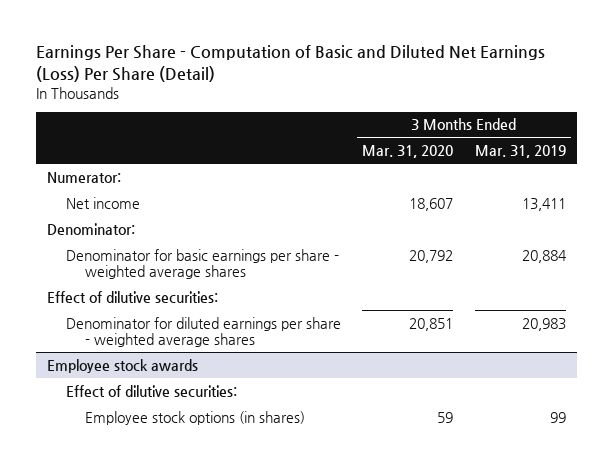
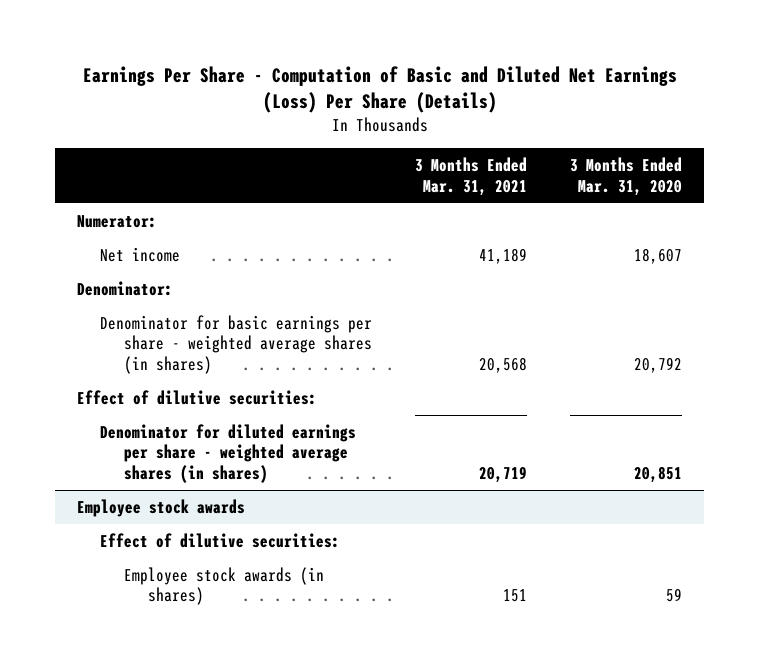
- Earnings Per Share - Computation of Basic and Diluted Net Earnings (Loss) Per Share (Detail)
+ Earnings Per Share - Computation of Basic and Diluted Net Earnings (Loss) Per Share (Details)
- | 3 Months Ended Mar. 31, 2020 | 3 Months Ended Mar. 31, 2019
+ | 3 Months Ended Mar. 31, 2021 | 3 Months Ended Mar. 31, 2020
- Denominator for basic earnings per share - weighted average shares | 20,792 | 20,884
+ Denominator for basic earnings per share - weighted average shares (in shares) | 20,568 | 20,792
- Denominator for diluted earnings per share - weighted average shares | 20,851 | 20,983
+ Denominator for diluted earnings per share - weighted average shares (in shares) | 20,719 | 20,851
@ Employee stock awards
- Employee stock options (in shares) | 59 | 99
+ Employee stock awards (in shares) | 151 | 59

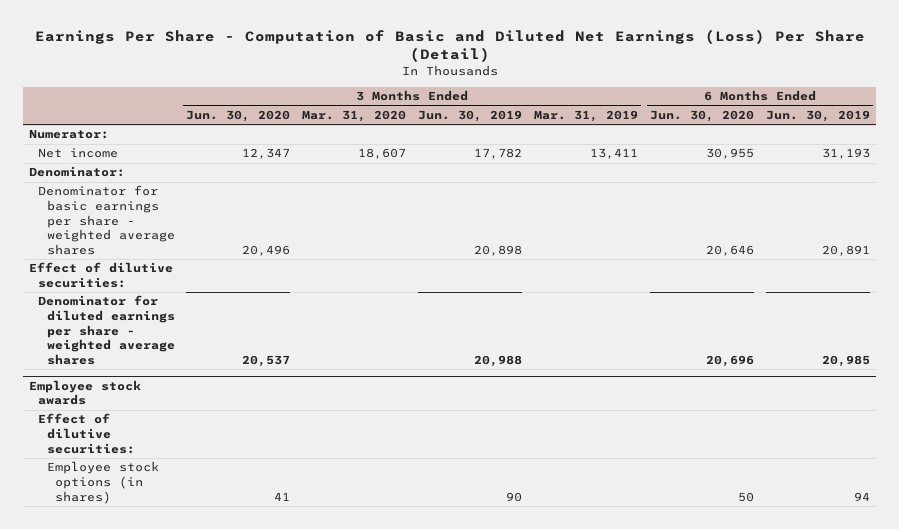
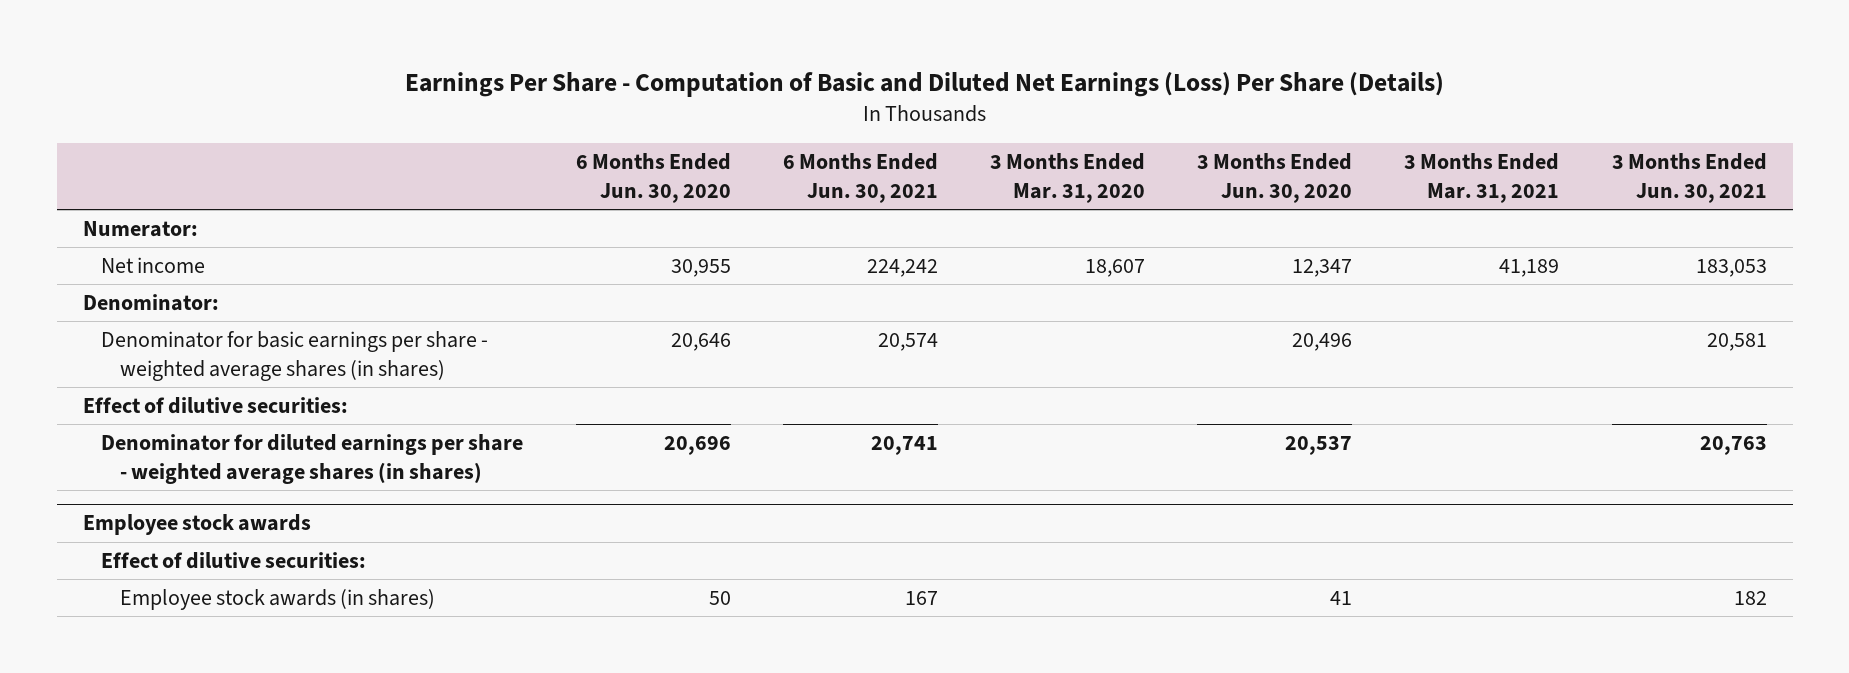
- Earnings Per Share - Computation of Basic and Diluted Net Earnings (Loss) Per Share (Detail)
+ Earnings Per Share - Computation of Basic and Diluted Net Earnings (Loss) Per Share (Details)
- | 3 Months Ended Jun. 30, 2020 | 3 Months Ended Mar. 31, 2020 | 3 Months Ended Jun. 30, 2019 | 3 Months Ended Mar. 31, 2019 | 6 Months Ended Jun. 30, 2020 | 6 Months Ended Jun. 30, 2019
+ | 6 Months Ended Jun. 30, 2020 | 6 Months Ended Jun. 30, 2021 | 3 Months Ended Mar. 31, 2020 | 3 Months Ended Jun. 30, 2020 | 3 Months Ended Mar. 31, 2021 | 3 Months Ended Jun. 30, 2021
- Denominator for basic earnings per share - weighted average shares | 20,496 | | 20,898 | | 20,646 | 20,891
+ Denominator for basic earnings per share - weighted average shares (in shares) | 20,646 | 20,574 | | 20,496 | | 20,581
- Denominator for diluted earnings per share - weighted average shares | 20,537 | | 20,988 | | 20,696 | 20,985
+ Denominator for diluted earnings per share - weighted average shares (in shares) | 20,696 | 20,741 | | 20,537 | | 20,763
@ Employee stock awards
- Employee stock options (in shares) | 41 | | 90 | | 50 | 94
+ Employee stock awards (in shares) | 50 | 167 | | 41 | | 182

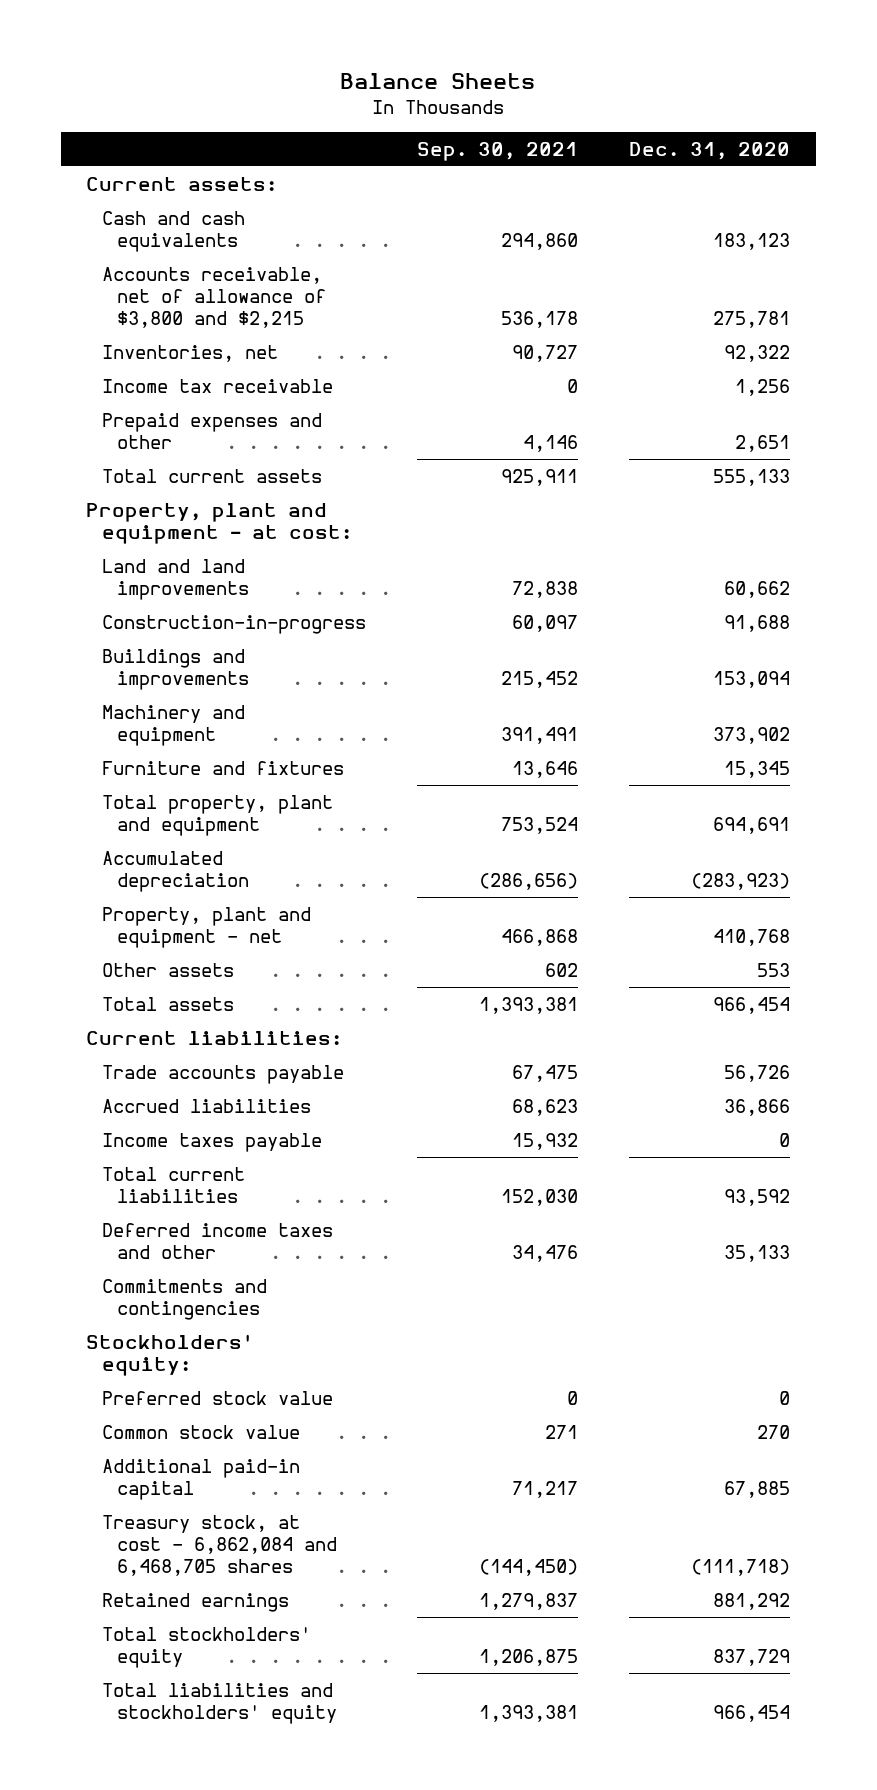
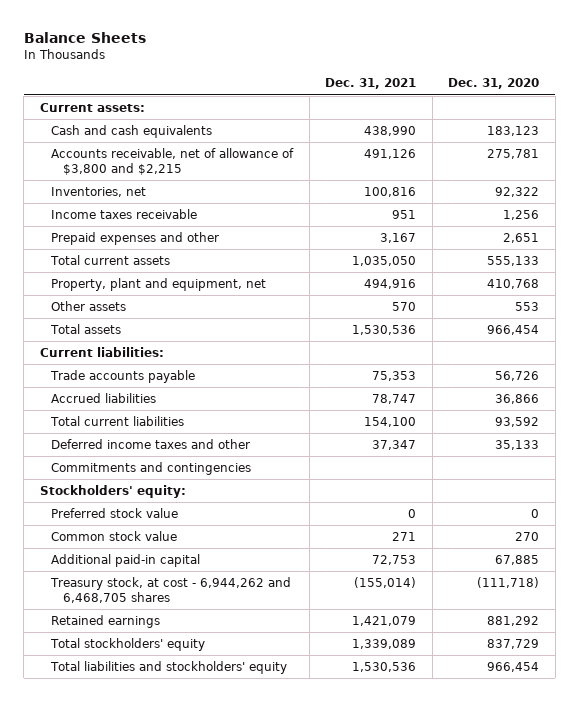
- | Sep. 30, 2021 | Dec. 31, 2020
+ | Dec. 31, 2021 | Dec. 31, 2020
- Income tax receivable | 0 | 1,256
+ Income taxes receivable | 951 | 1,256
- Property, plant and equipment - at cost:
- Land and land improvements | 72,838 | 60,662
- Construction-in-progress | 60,097 | 91,688
- Buildings and improvements | 215,452 | 153,094
- Machinery and equipment | 391,491 | 373,902
- Furniture and fixtures | 13,646 | 15,345
- Total property, plant and equipment | 753,524 | 694,691
- Accumulated depreciation | (286,656) | (283,923)
- Property, plant and equipment - net | 466,868 | 410,768
+ Property, plant and equipment, net | 494,916 | 410,768
- Income taxes payable | 15,932 | 0
- Treasury stock, at cost - 6,862,084 and 6,468,705 shares | (144,450) | (111,718)
+ Treasury stock, at cost - 6,944,262 and 6,468,705 shares | (155,014) | (111,718)

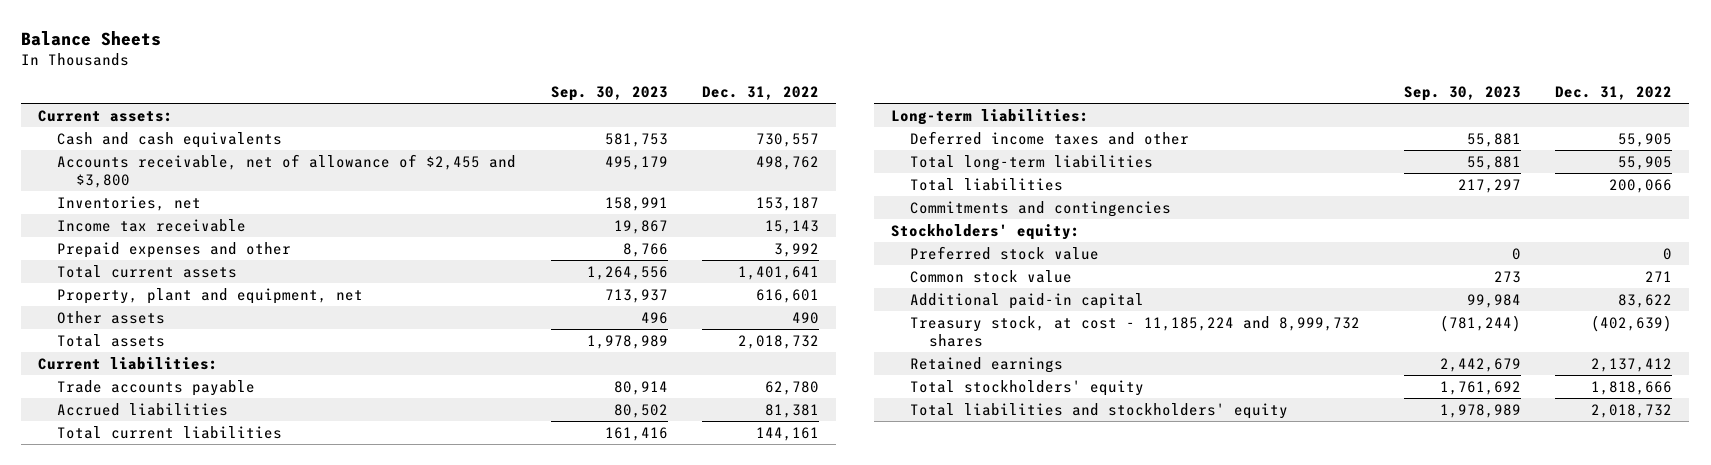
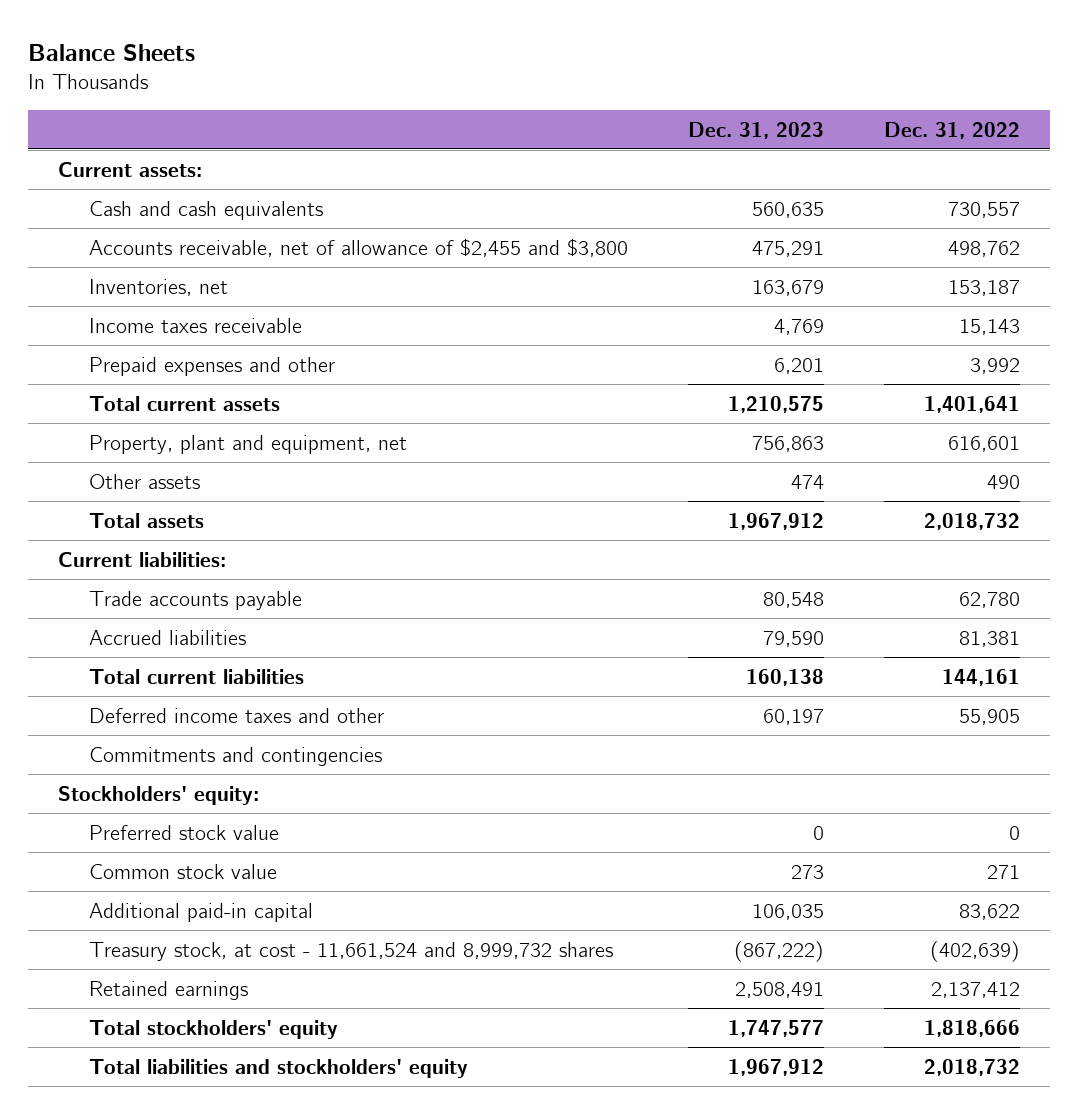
- | Sep. 30, 2023 | Dec. 31, 2022
+ | Dec. 31, 2023 | Dec. 31, 2022
- Income tax receivable | 19,867 | 15,143
+ Income taxes receivable | 4,769 | 15,143
- Long-term liabilities:
- Total long-term liabilities | 55,881 | 55,905
- Total liabilities | 217,297 | 200,066
- Treasury stock, at cost - 11,185,224 and 8,999,732 shares | (781,244) | (402,639)
+ Treasury stock, at cost - 11,661,524 and 8,999,732 shares | (867,222) | (402,639)

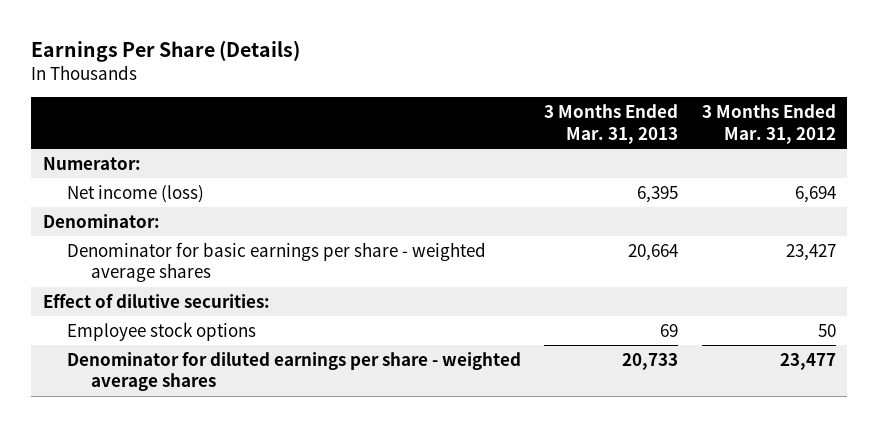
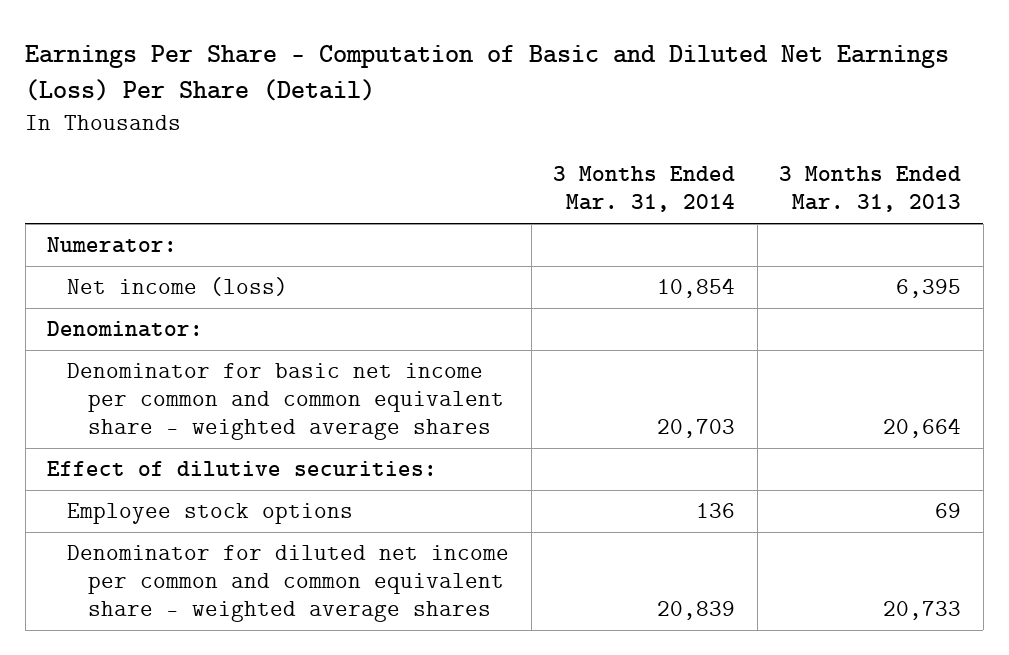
- Earnings Per Share (Details)
+ Earnings Per Share - Computation of Basic and Diluted Net Earnings (Loss) Per Share (Detail)
- | 3 Months Ended Mar. 31, 2013 | 3 Months Ended Mar. 31, 2012
+ | 3 Months Ended Mar. 31, 2014 | 3 Months Ended Mar. 31, 2013
- Denominator for basic earnings per share - weighted average shares | 20,664 | 23,427
+ Denominator for basic net income per common and common equivalent share - weighted average shares | 20,703 | 20,664
- Denominator for diluted earnings per share - weighted average shares | 20,733 | 23,477
+ Denominator for diluted net income per common and common equivalent share - weighted average shares | 20,839 | 20,733

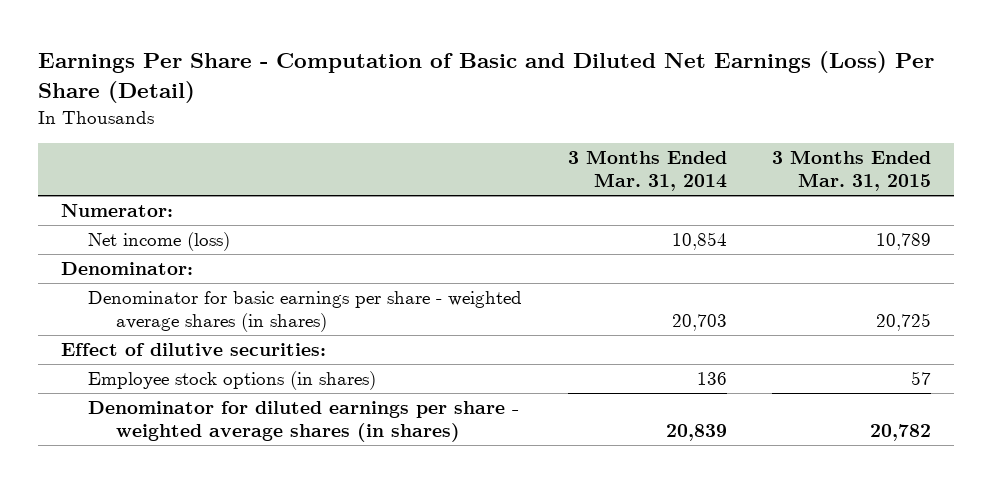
- | 3 Months Ended Mar. 31, 2014 | 3 Months Ended Mar. 31, 2013
+ | 3 Months Ended Mar. 31, 2014 | 3 Months Ended Mar. 31, 2015
- Denominator for basic net income per common and common equivalent share - weighted average shares | 20,703 | 20,664
+ Denominator for basic earnings per share - weighted average shares (in shares) | 20,703 | 20,725
- Employee stock options | 136 | 69
- Denominator for diluted net income per common and common equivalent share - weighted average shares | 20,839 | 20,733
+ Employee stock options (in shares) | 136 | 57
+ Denominator for diluted earnings per share - weighted average shares (in shares) | 20,839 | 20,782

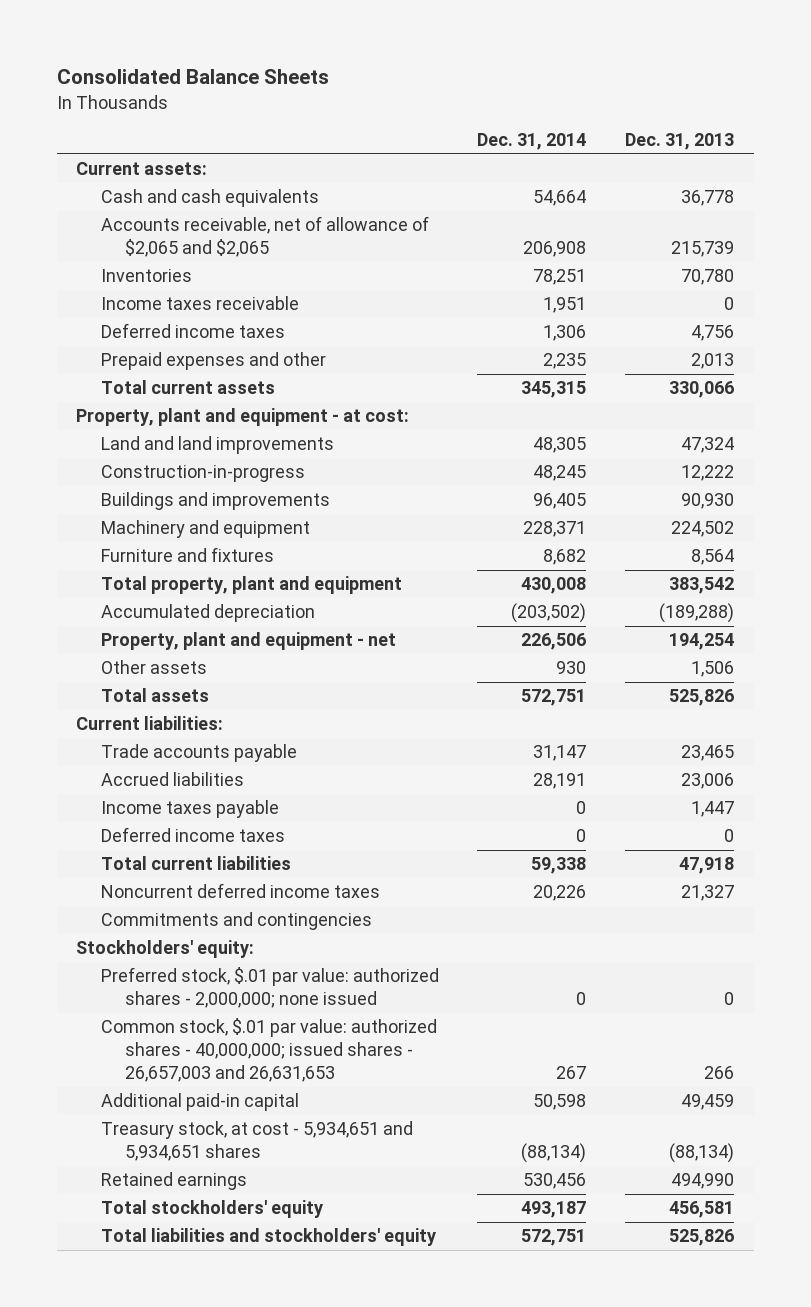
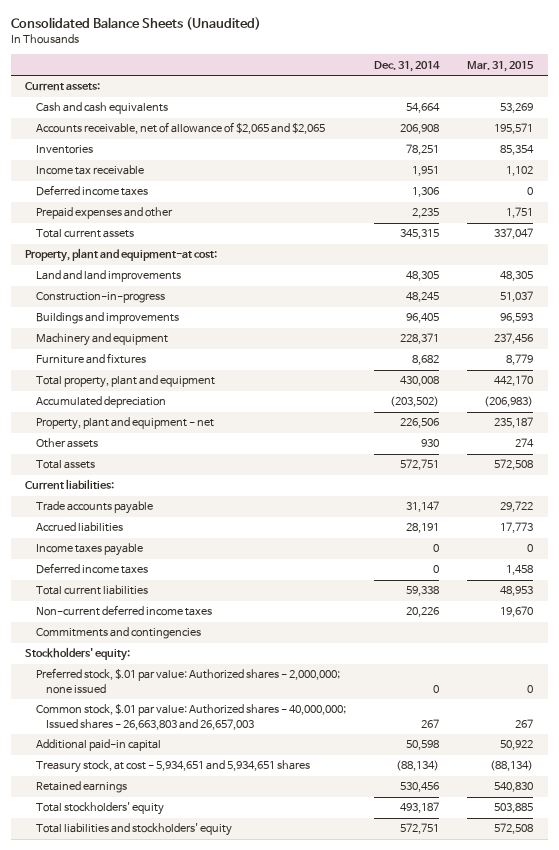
- Consolidated Balance Sheets
+ Consolidated Balance Sheets (Unaudited)
- | Dec. 31, 2014 | Dec. 31, 2013
+ | Dec. 31, 2014 | Mar. 31, 2015
- Income taxes receivable | 1,951 | 0
+ Income tax receivable | 1,951 | 1,102
- Property, plant and equipment - at cost:
+ Property, plant and equipment-at cost:
- Noncurrent deferred income taxes | 20,226 | 21,327
+ Non-current deferred income taxes | 20,226 | 19,670
- Preferred stock, $.01 par value: authorized shares - 2,000,000; none issued | 0 | 0
- Common stock, $.01 par value: authorized shares - 40,000,000; issued shares - 26,657,003 and 26,631,653 | 267 | 266
+ Preferred stock, $.01 par value: Authorized shares - 2,000,000; none issued | 0 | 0
+ Common stock, $.01 par value: Authorized shares - 40,000,000; Issued shares - 26,663,803 and 26,657,003 | 267 | 267

